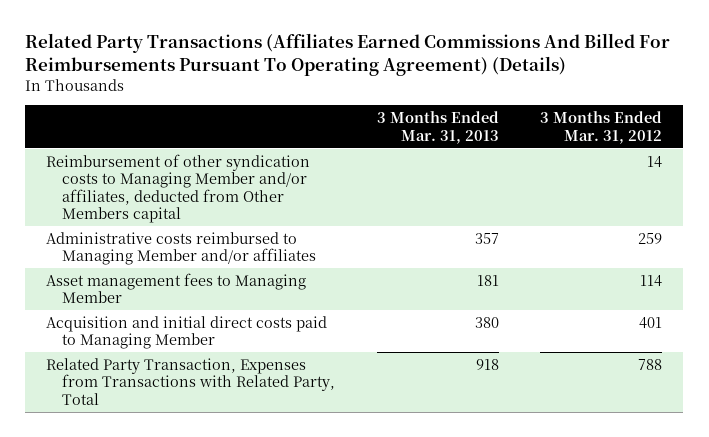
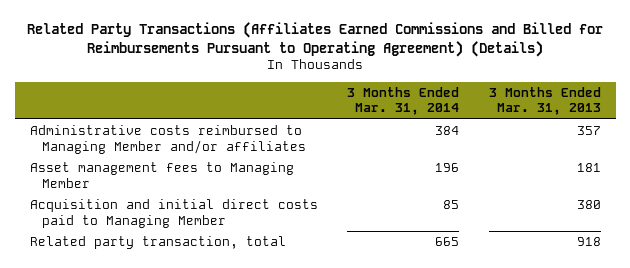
- Related Party Transactions (Affiliates Earned Commissions And Billed For Reimbursements Pursuant To Operating Agreement) (Details)
+ Related Party Transactions (Affiliates Earned Commissions and Billed for Reimbursements Pursuant to Operating Agreement) (Details)
- | 3 Months Ended Mar. 31, 2013 | 3 Months Ended Mar. 31, 2012
+ | 3 Months Ended Mar. 31, 2014 | 3 Months Ended Mar. 31, 2013
- Reimbursement of other syndication costs to Managing Member and/or affiliates, deducted from Other Members capital | | 14
- Related Party Transaction, Expenses from Transactions with Related Party, Total | 918 | 788
+ Related party transaction, total | 665 | 918

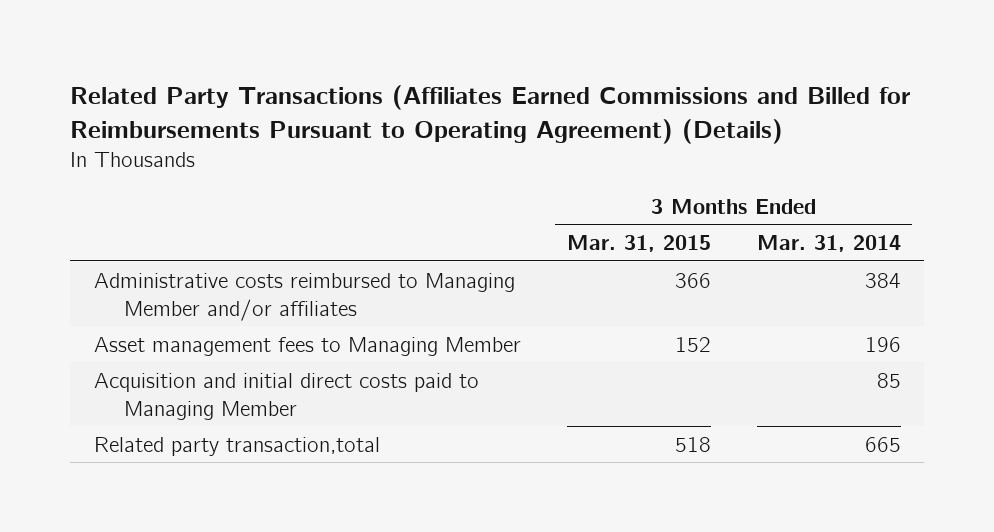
- | 3 Months Ended Mar. 31, 2014 | 3 Months Ended Mar. 31, 2013
+ | 3 Months Ended Mar. 31, 2015 | 3 Months Ended Mar. 31, 2014
- Related party transaction, total | 665 | 918
+ Related party transaction,total | 518 | 665

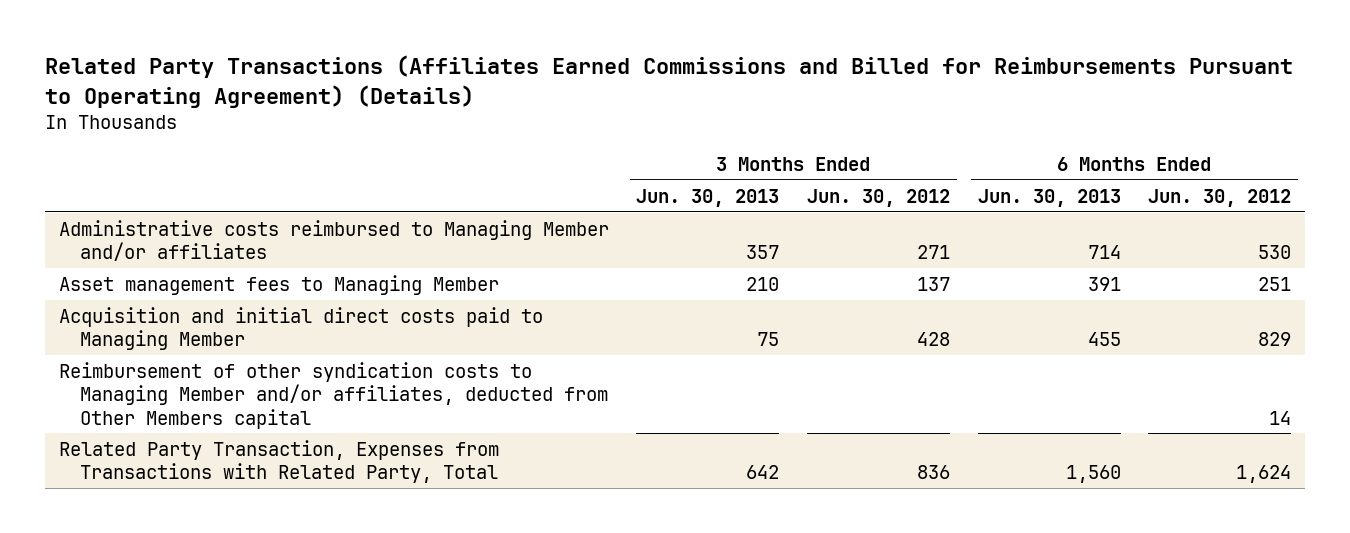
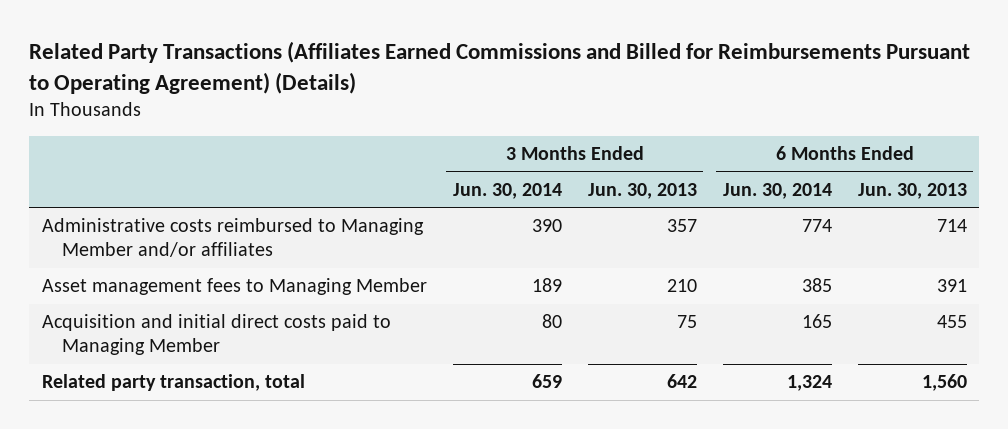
- | 3 Months Ended Jun. 30, 2013 | 3 Months Ended Jun. 30, 2012 | 6 Months Ended Jun. 30, 2013 | 6 Months Ended Jun. 30, 2012
+ | 3 Months Ended Jun. 30, 2014 | 3 Months Ended Jun. 30, 2013 | 6 Months Ended Jun. 30, 2014 | 6 Months Ended Jun. 30, 2013
- Reimbursement of other syndication costs to Managing Member and/or affiliates, deducted from Other Members capital | | | | 14
- Related Party Transaction, Expenses from Transactions with Related Party, Total | 642 | 836 | 1,560 | 1,624
+ Related party transaction, total | 659 | 642 | 1,324 | 1,560

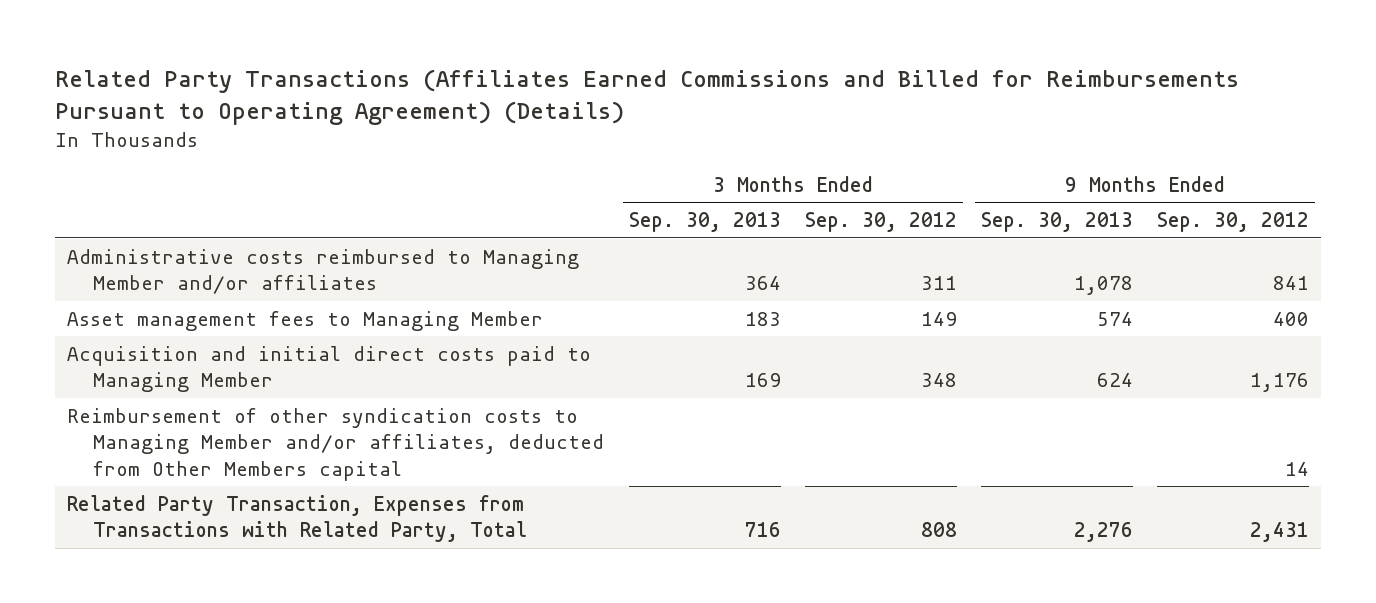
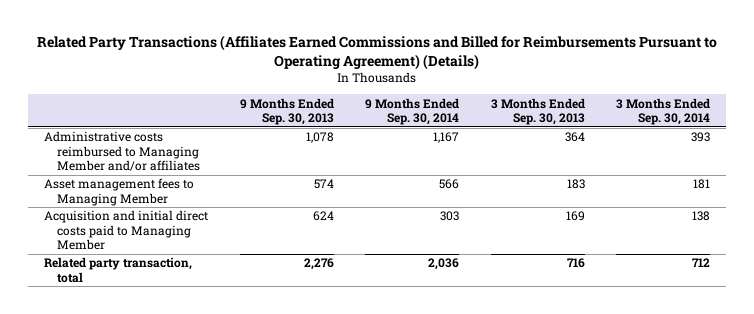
- | 3 Months Ended Sep. 30, 2013 | 3 Months Ended Sep. 30, 2012 | 9 Months Ended Sep. 30, 2013 | 9 Months Ended Sep. 30, 2012
+ | 9 Months Ended Sep. 30, 2013 | 9 Months Ended Sep. 30, 2014 | 3 Months Ended Sep. 30, 2013 | 3 Months Ended Sep. 30, 2014
- Reimbursement of other syndication costs to Managing Member and/or affiliates, deducted from Other Members capital | | | | 14
- Related Party Transaction, Expenses from Transactions with Related Party, Total | 716 | 808 | 2,276 | 2,431
+ Related party transaction, total | 2,276 | 2,036 | 716 | 712

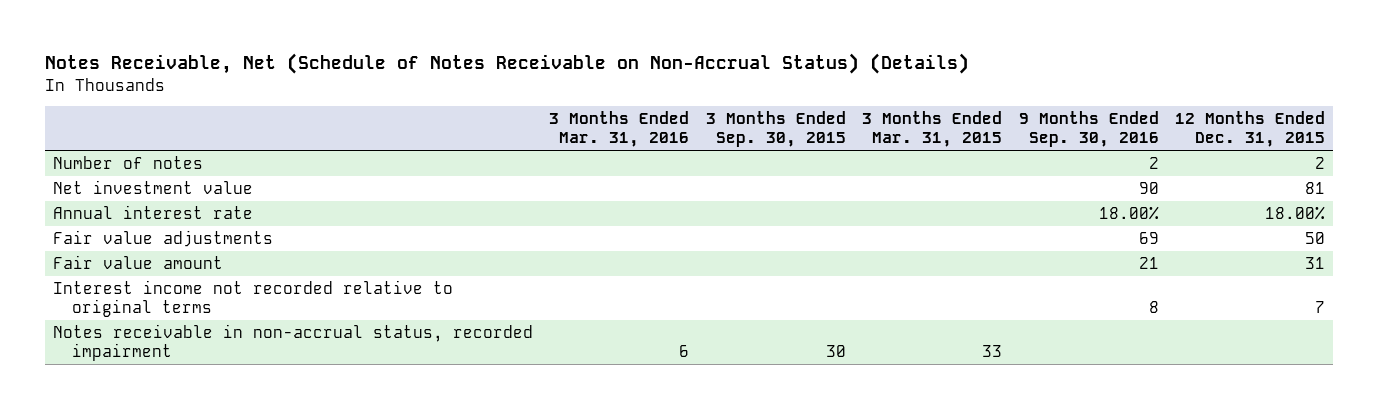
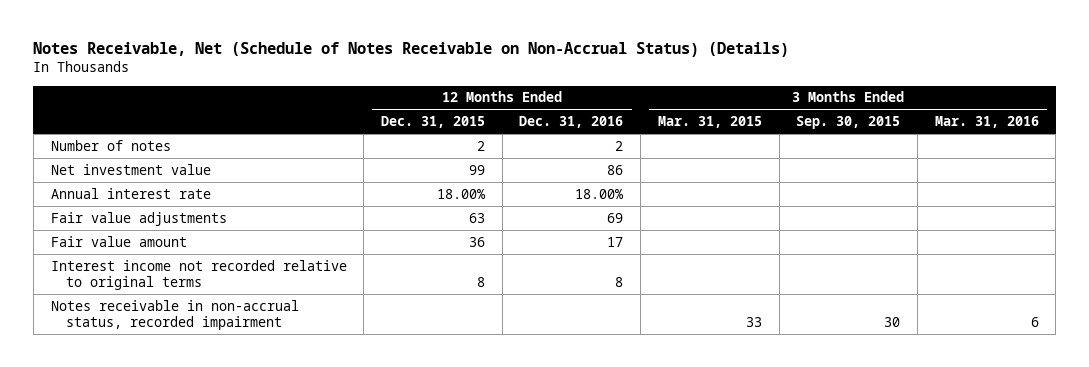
- | 3 Months Ended Mar. 31, 2016 | 3 Months Ended Sep. 30, 2015 | 3 Months Ended Mar. 31, 2015 | 9 Months Ended Sep. 30, 2016 | 12 Months Ended Dec. 31, 2015
+ | 12 Months Ended Dec. 31, 2015 | 12 Months Ended Dec. 31, 2016 | 3 Months Ended Mar. 31, 2015 | 3 Months Ended Sep. 30, 2015 | 3 Months Ended Mar. 31, 2016
- Net investment value | | | | 90 | 81
+ Net investment value | 99 | 86 | | |
- Fair value adjustments | | | | 69 | 50
- Fair value amount | | | | 21 | 31
- Interest income not recorded relative to original terms | | | | 8 | 7
+ Fair value adjustments | 63 | 69 | | |
+ Fair value amount | 36 | 17 | | |
+ Interest income not recorded relative to original terms | 8 | 8 | | |

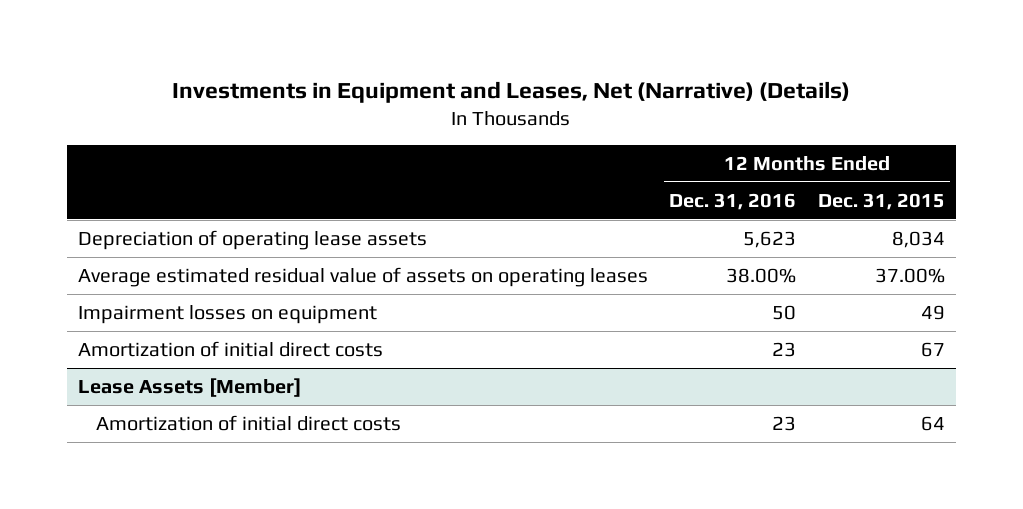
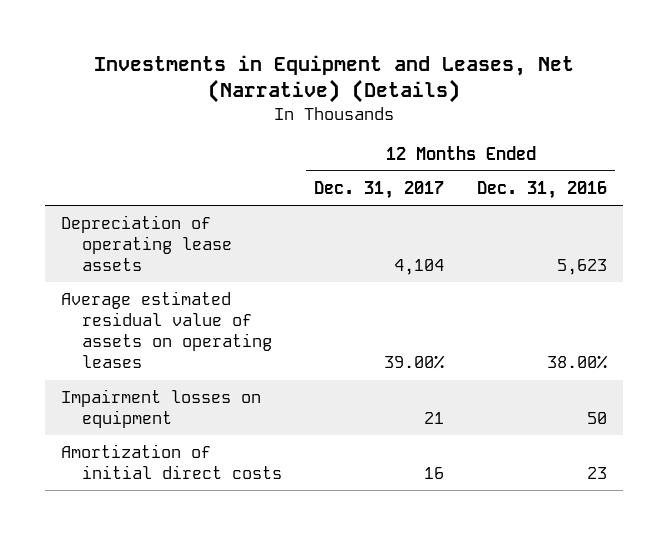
- | 12 Months Ended Dec. 31, 2016 | 12 Months Ended Dec. 31, 2015
+ | 12 Months Ended Dec. 31, 2017 | 12 Months Ended Dec. 31, 2016
- Lease Assets [Member]
- Amortization of initial direct costs | 23 | 64

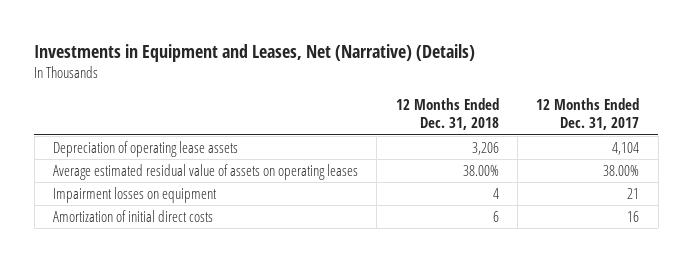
- | 12 Months Ended Dec. 31, 2017 | 12 Months Ended Dec. 31, 2016
+ | 12 Months Ended Dec. 31, 2018 | 12 Months Ended Dec. 31, 2017
- Average estimated residual value of assets on operating leases | 39.00% | 38.00%
+ Average estimated residual value of assets on operating leases | 38.00% | 38.00%

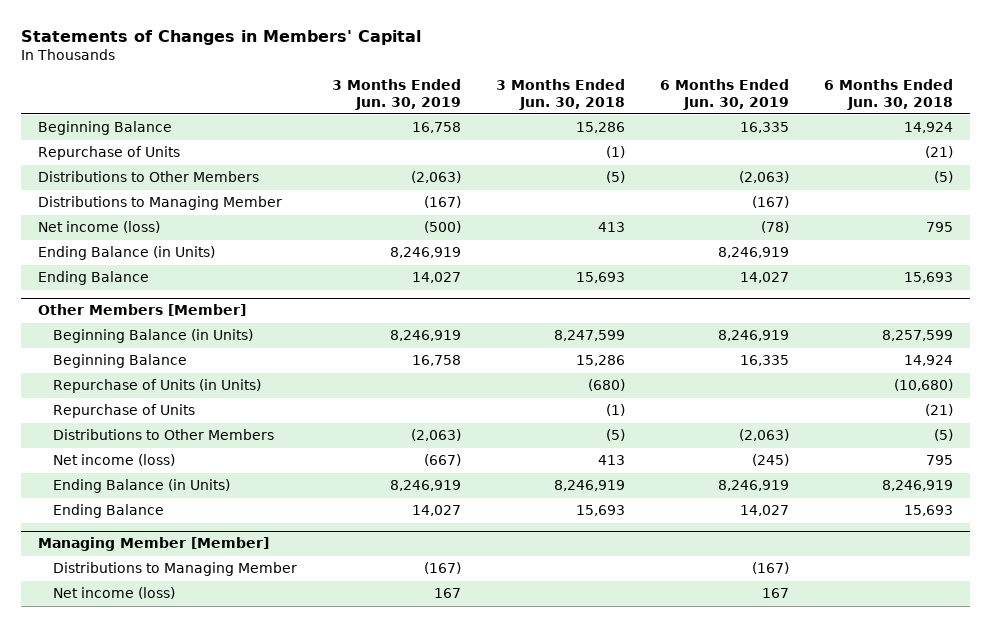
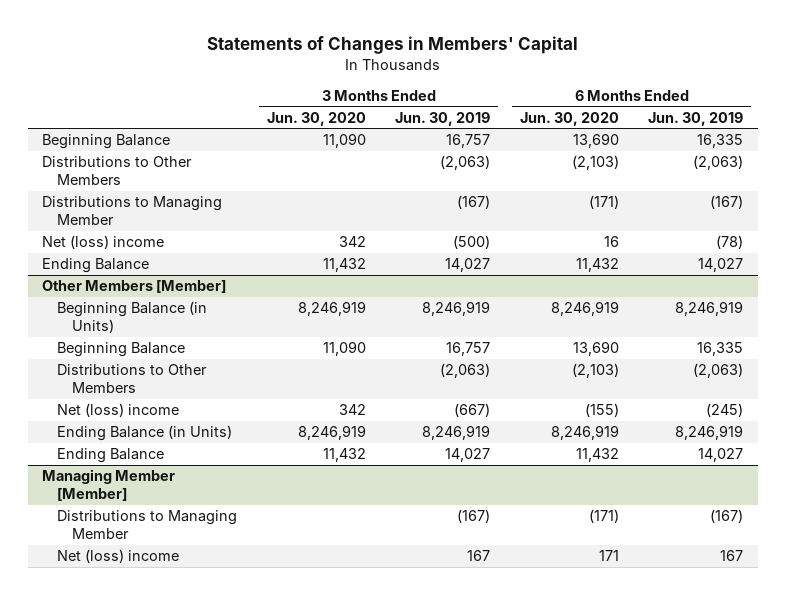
- | 3 Months Ended Jun. 30, 2019 | 3 Months Ended Jun. 30, 2018 | 6 Months Ended Jun. 30, 2019 | 6 Months Ended Jun. 30, 2018
+ | 3 Months Ended Jun. 30, 2020 | 3 Months Ended Jun. 30, 2019 | 6 Months Ended Jun. 30, 2020 | 6 Months Ended Jun. 30, 2019
- Beginning Balance | 16,758 | 15,286 | 16,335 | 14,924
- Repurchase of Units | | (1) | | (21)
+ Beginning Balance | 11,090 | 16,757 | 13,690 | 16,335
- Net income (loss) | (500) | 413 | (78) | 795
- Ending Balance (in Units) | 8,246,919 | | 8,246,919 |
+ Net (loss) income | 342 | (500) | 16 | (78)
@ Other Members [Member]
- Beginning Balance | 16,758 | 15,286 | 16,335 | 14,924
- Repurchase of Units (in Units) | | (680) | | (10,680)
- Repurchase of Units | | (1) | | (21)
+ Beginning Balance | 11,090 | 16,757 | 13,690 | 16,335
- Net income (loss) | (667) | 413 | (245) | 795
+ Net (loss) income | 342 | (667) | (155) | (245)
@ Managing Member [Member]
- Net income (loss) | 167 | | 167 |
+ Net (loss) income | | 167 | 171 | 167

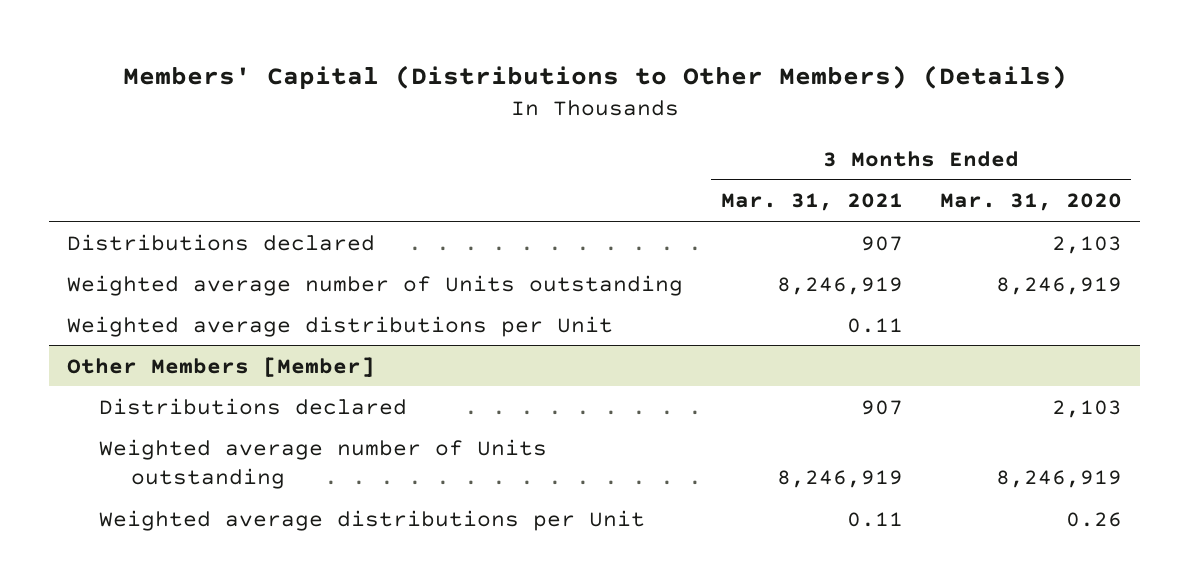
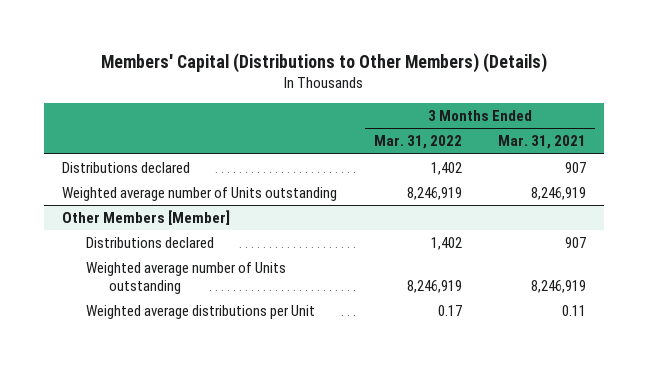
- | 3 Months Ended Mar. 31, 2021 | 3 Months Ended Mar. 31, 2020
+ | 3 Months Ended Mar. 31, 2022 | 3 Months Ended Mar. 31, 2021
- Weighted average distributions per Unit | 0.11 |

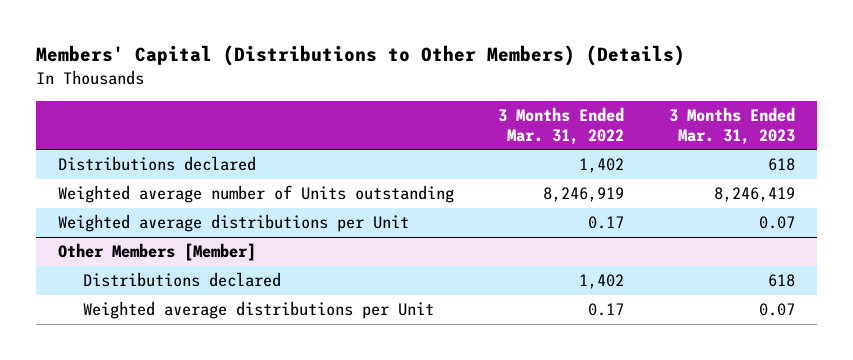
- | 3 Months Ended Mar. 31, 2022 | 3 Months Ended Mar. 31, 2021
+ | 3 Months Ended Mar. 31, 2022 | 3 Months Ended Mar. 31, 2023
+ Weighted average distributions per Unit | 0.17 | 0.07
@ Other Members [Member]
- Weighted average number of Units outstanding | 8,246,919 | 8,246,919

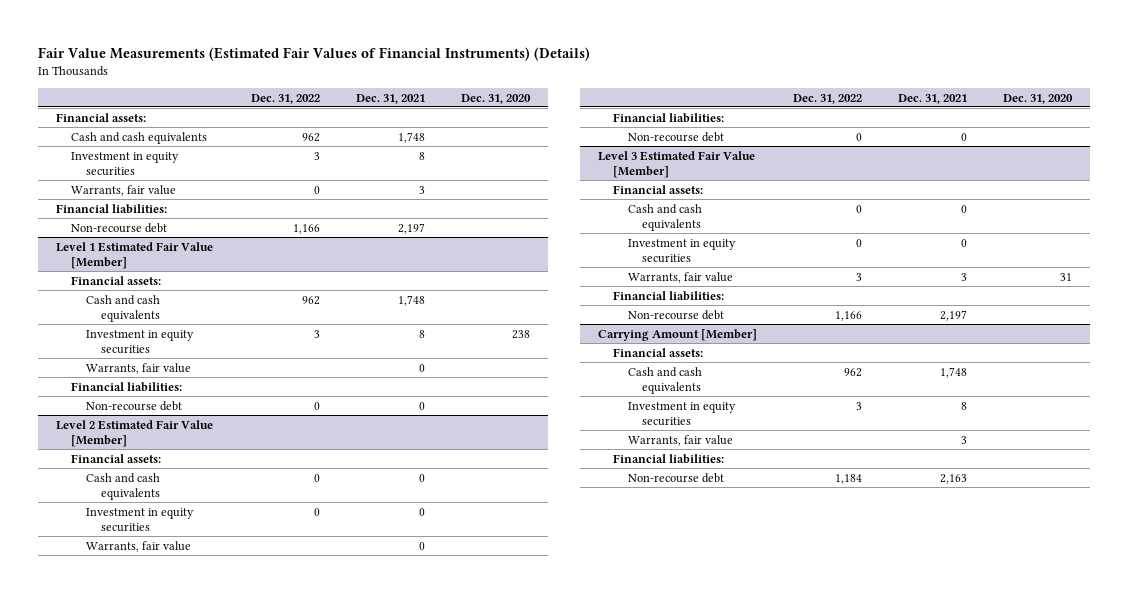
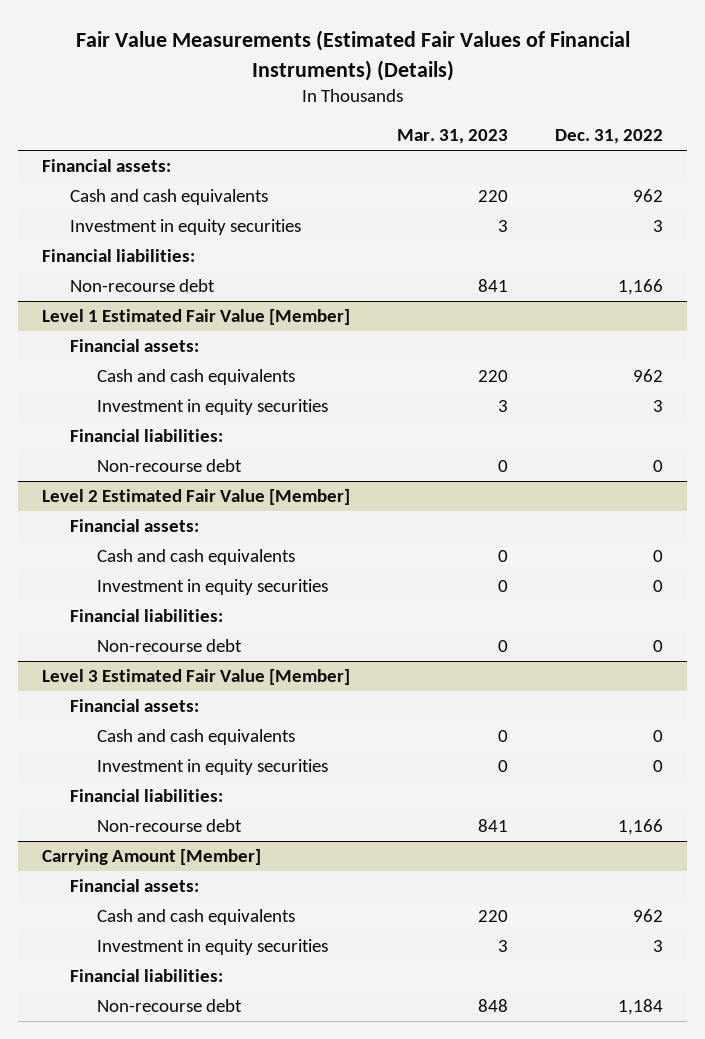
- | Dec. 31, 2022 | Dec. 31, 2021 | Dec. 31, 2020
+ | Mar. 31, 2023 | Dec. 31, 2022
- Warrants, fair value | 0 | 3 |
@ Level 1 Estimated Fair Value [Member]
- Warrants, fair value | | 0 |
@ Level 2 Estimated Fair Value [Member]
- Warrants, fair value | | 0 |
@ Level 3 Estimated Fair Value [Member]
- Warrants, fair value | 3 | 3 | 31
@ Carrying Amount [Member]
- Warrants, fair value | | 3 |

